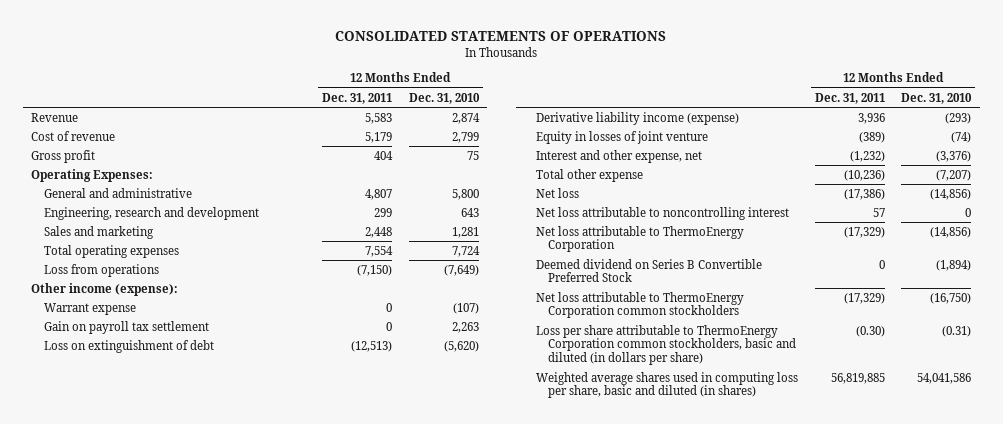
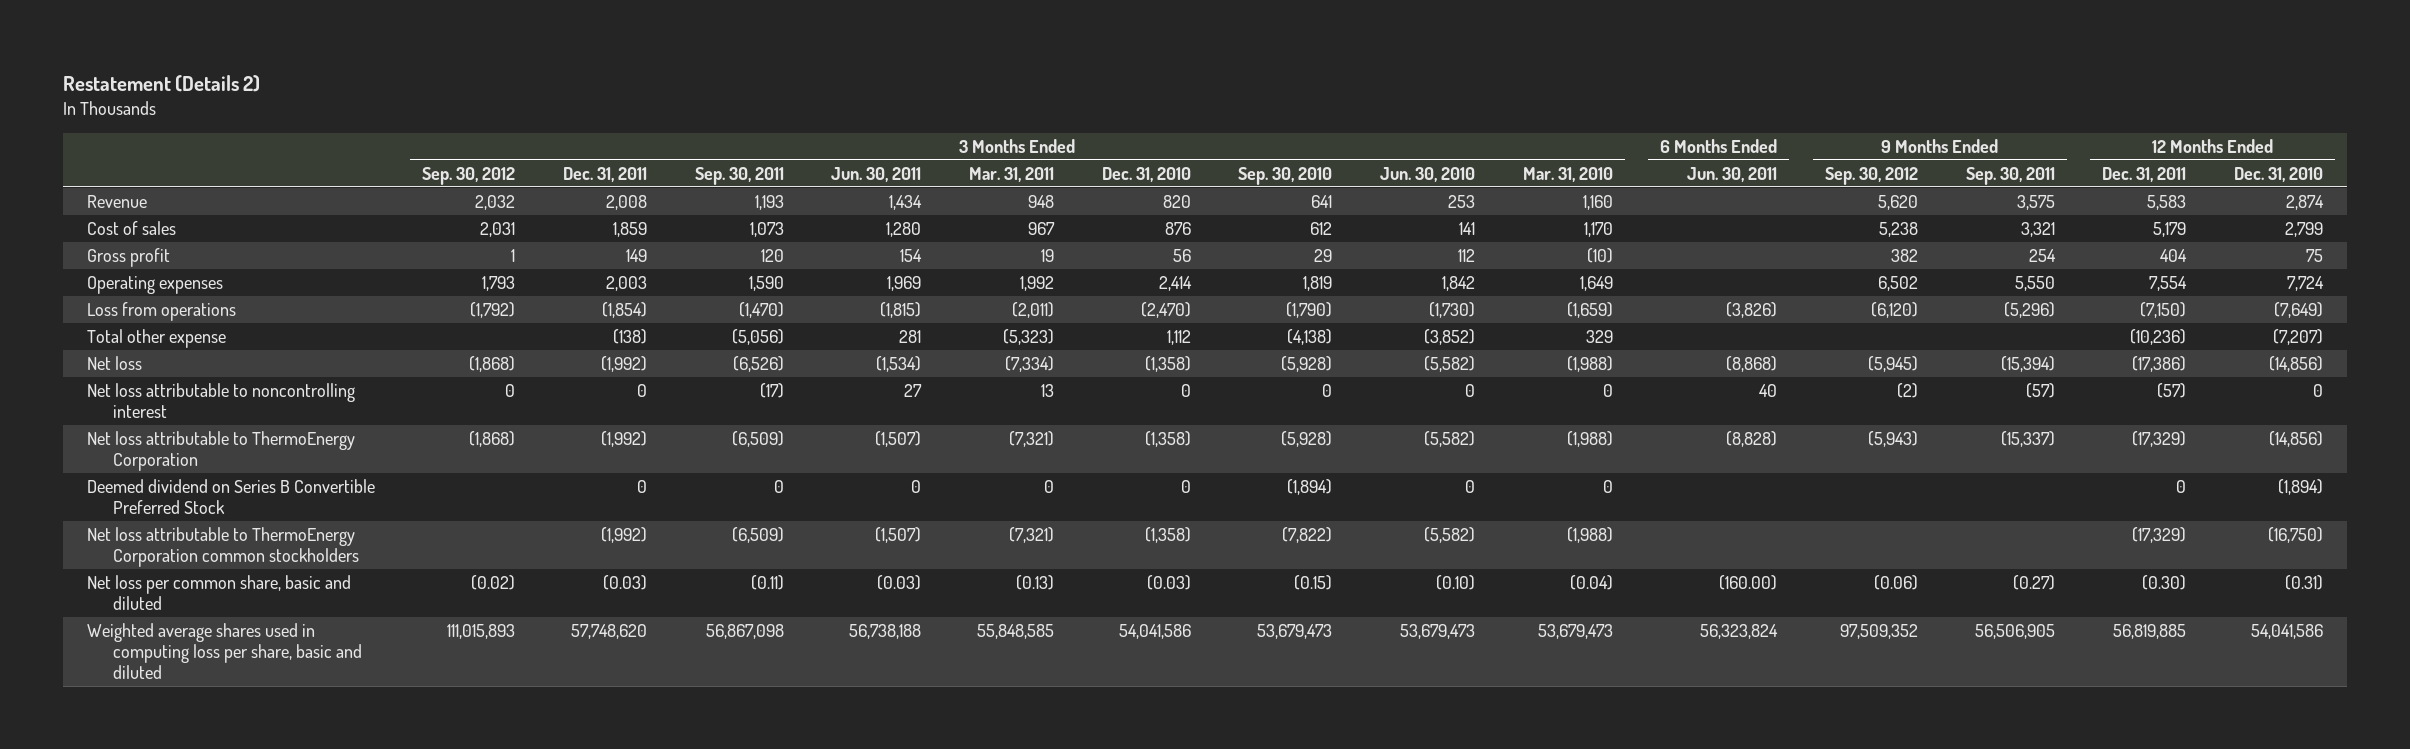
- CONSOLIDATED STATEMENTS OF OPERATIONS
+ Restatement (Details 2)
- | 12 Months Ended Dec. 31, 2011 | 12 Months Ended Dec. 31, 2010
+ | 3 Months Ended Sep. 30, 2012 | 3 Months Ended Dec. 31, 2011 | 3 Months Ended Sep. 30, 2011 | 3 Months Ended Jun. 30, 2011 | 3 Months Ended Mar. 31, 2011 | 3 Months Ended Dec. 31, 2010 | 3 Months Ended Sep. 30, 2010 | 3 Months Ended Jun. 30, 2010 | 3 Months Ended Mar. 31, 2010 | 6 Months Ended Jun. 30, 2011 | 9 Months Ended Sep. 30, 2012 | 9 Months Ended Sep. 30, 2011 | 12 Months Ended Dec. 31, 2011 | 12 Months Ended Dec. 31, 2010
- Cost of revenue | 5,179 | 2,799
+ Cost of sales | 2,031 | 1,859 | 1,073 | 1,280 | 967 | 876 | 612 | 141 | 1,170 | | 5,238 | 3,321 | 5,179 | 2,799
- Operating Expenses:
- General and administrative | 4,807 | 5,800
- Engineering, research and development | 299 | 643
- Sales and marketing | 2,448 | 1,281
- Total operating expenses | 7,554 | 7,724
+ Operating expenses | 1,793 | 2,003 | 1,590 | 1,969 | 1,992 | 2,414 | 1,819 | 1,842 | 1,649 | | 6,502 | 5,550 | 7,554 | 7,724
- Other income (expense):
- Warrant expense | 0 | (107)
- Gain on payroll tax settlement | 0 | 2,263
- Loss on extinguishment of debt | (12,513) | (5,620)
- Derivative liability income (expense) | 3,936 | (293)
- Equity in losses of joint venture | (389) | (74)
- Interest and other expense, net | (1,232) | (3,376)
- Net loss attributable to noncontrolling interest | 57 | 0
+ Net loss attributable to noncontrolling interest | 0 | 0 | (17) | 27 | 13 | 0 | 0 | 0 | 0 | 40 | (2) | (57) | (57) | 0
- Loss per share attributable to ThermoEnergy Corporation common stockholders, basic and diluted (in dollars per share) | (0.30) | (0.31)
- Weighted average shares used in computing loss per share, basic and diluted (in shares) | 56,819,885 | 54,041,586
+ Net loss per common share, basic and diluted | (0.02) | (0.03) | (0.11) | (0.03) | (0.13) | (0.03) | (0.15) | (0.10) | (0.04) | (160.00) | (0.06) | (0.27) | (0.30) | (0.31)
+ Weighted average shares used in computing loss per share, basic and diluted | 111,015,893 | 57,748,620 | 56,867,098 | 56,738,188 | 55,848,585 | 54,041,586 | 53,679,473 | 53,679,473 | 53,679,473 | 56,323,824 | 97,509,352 | 56,506,905 | 56,819,885 | 54,041,586

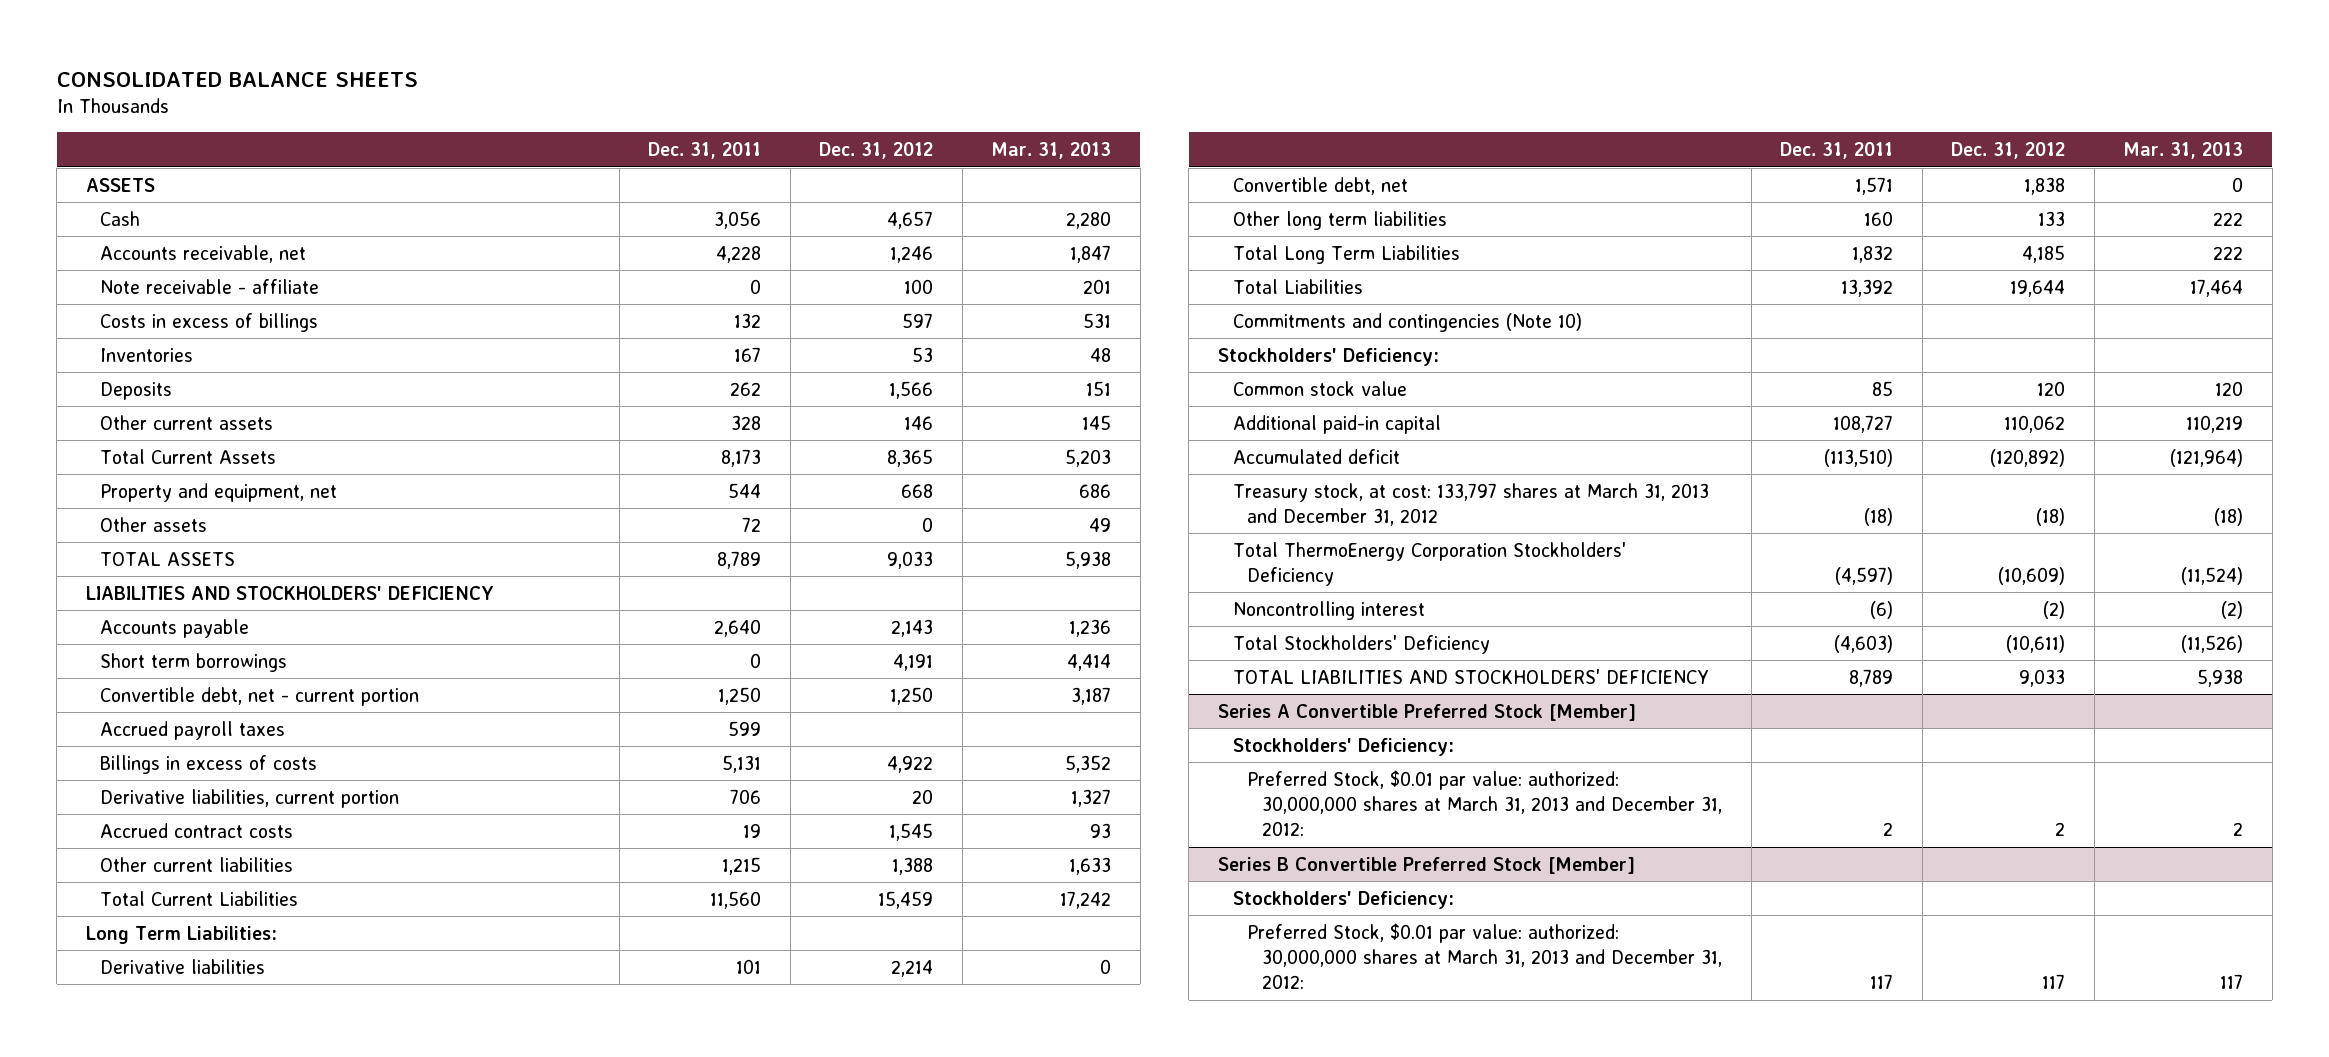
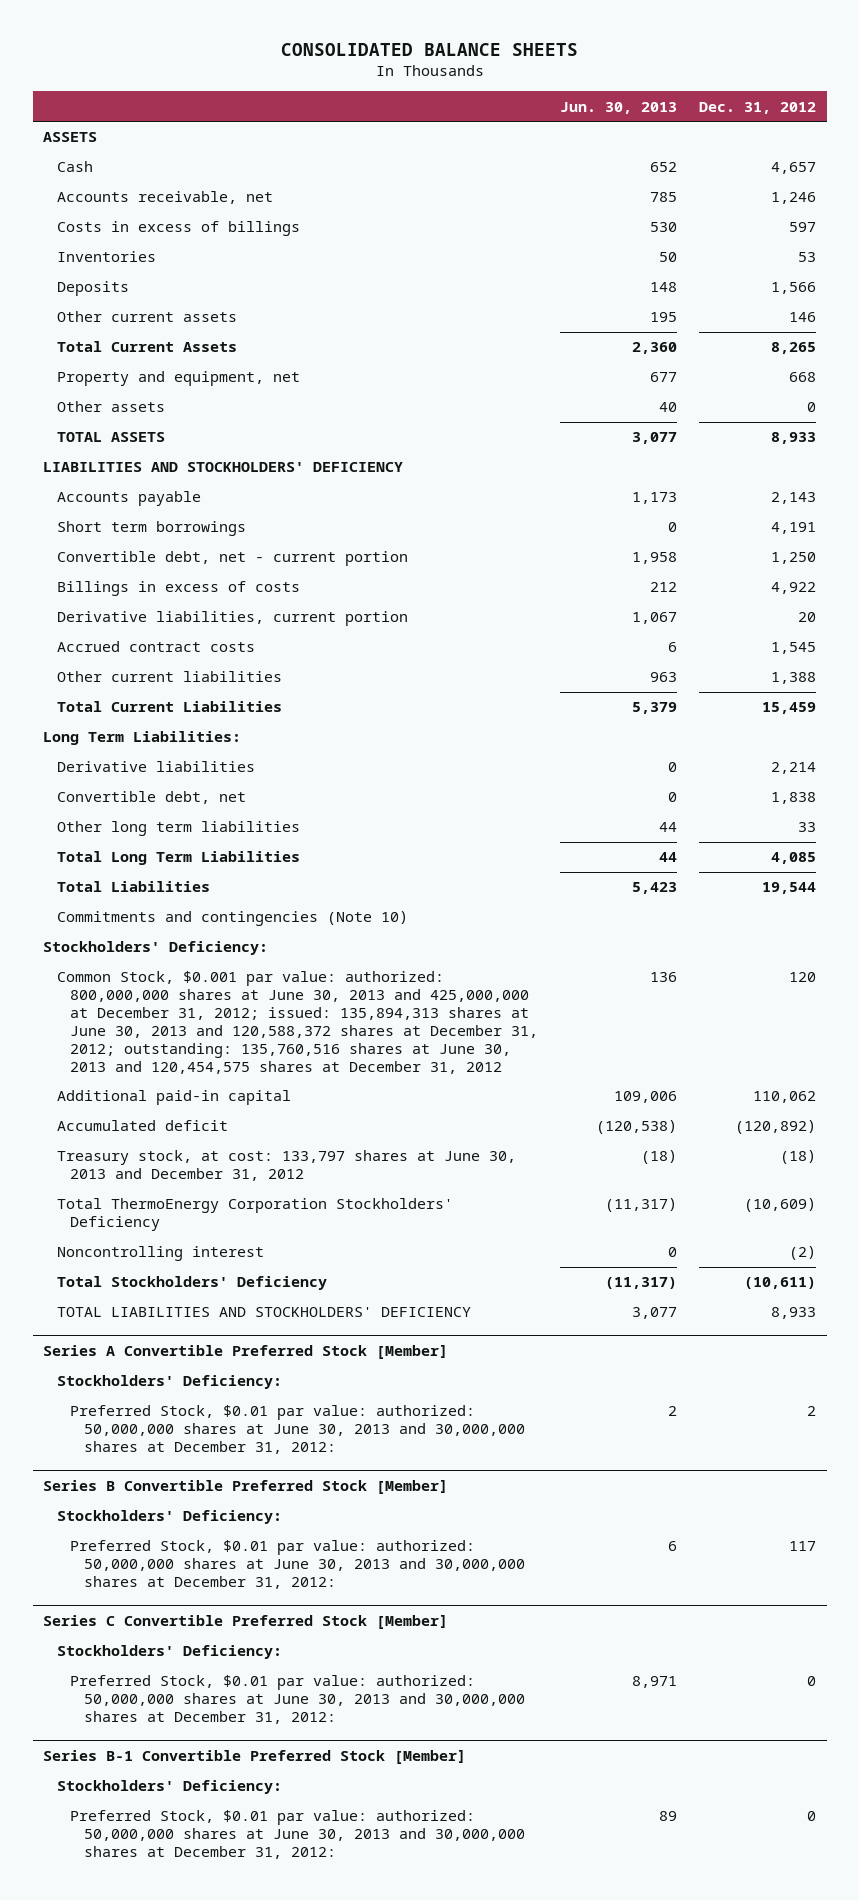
- | Dec. 31, 2011 | Dec. 31, 2012 | Mar. 31, 2013
+ | Jun. 30, 2013 | Dec. 31, 2012
- Note receivable - affiliate | 0 | 100 | 201
- Total Current Assets | 8,173 | 8,365 | 5,203
+ Total Current Assets | 2,360 | 8,265
- TOTAL ASSETS | 8,789 | 9,033 | 5,938
+ TOTAL ASSETS | 3,077 | 8,933
- Accrued payroll taxes | 599 | |
- Other long term liabilities | 160 | 133 | 222
- Total Long Term Liabilities | 1,832 | 4,185 | 222
- Total Liabilities | 13,392 | 19,644 | 17,464
+ Other long term liabilities | 44 | 33
+ Total Long Term Liabilities | 44 | 4,085
+ Total Liabilities | 5,423 | 19,544
- Common stock value | 85 | 120 | 120
+ Common Stock, $0.001 par value: authorized: 800,000,000 shares at June 30, 2013 and 425,000,000 at December 31, 2012; issued: 135,894,313 shares at June 30, 2013 and 120,588,372 shares at December 31, 2012; outstanding: 135,760,516 shares at June 30, 2013 and 120,454,575 shares at December 31, 2012 | 136 | 120
- Treasury stock, at cost: 133,797 shares at March 31, 2013 and December 31, 2012 | (18) | (18) | (18)
+ Treasury stock, at cost: 133,797 shares at June 30, 2013 and December 31, 2012 | (18) | (18)
- TOTAL LIABILITIES AND STOCKHOLDERS' DEFICIENCY | 8,789 | 9,033 | 5,938
+ TOTAL LIABILITIES AND STOCKHOLDERS' DEFICIENCY | 3,077 | 8,933
@ Series A Convertible Preferred Stock [Member]
- Preferred Stock, $0.01 par value: authorized: 30,000,000 shares at March 31, 2013 and December 31, 2012: | 2 | 2 | 2
+ Preferred Stock, $0.01 par value: authorized: 50,000,000 shares at June 30, 2013 and 30,000,000 shares at December 31, 2012: | 2 | 2
@ Series B Convertible Preferred Stock [Member]
- Preferred Stock, $0.01 par value: authorized: 30,000,000 shares at March 31, 2013 and December 31, 2012: | 117 | 117 | 117
+ Preferred Stock, $0.01 par value: authorized: 50,000,000 shares at June 30, 2013 and 30,000,000 shares at December 31, 2012: | 6 | 117
+ Series C Convertible Preferred Stock [Member]
+ Stockholders' Deficiency:
+ Preferred Stock, $0.01 par value: authorized: 50,000,000 shares at June 30, 2013 and 30,000,000 shares at December 31, 2012: | 8,971 | 0
+ Series B-1 Convertible Preferred Stock [Member]
+ Stockholders' Deficiency:
+ Preferred Stock, $0.01 par value: authorized: 50,000,000 shares at June 30, 2013 and 30,000,000 shares at December 31, 2012: | 89 | 0

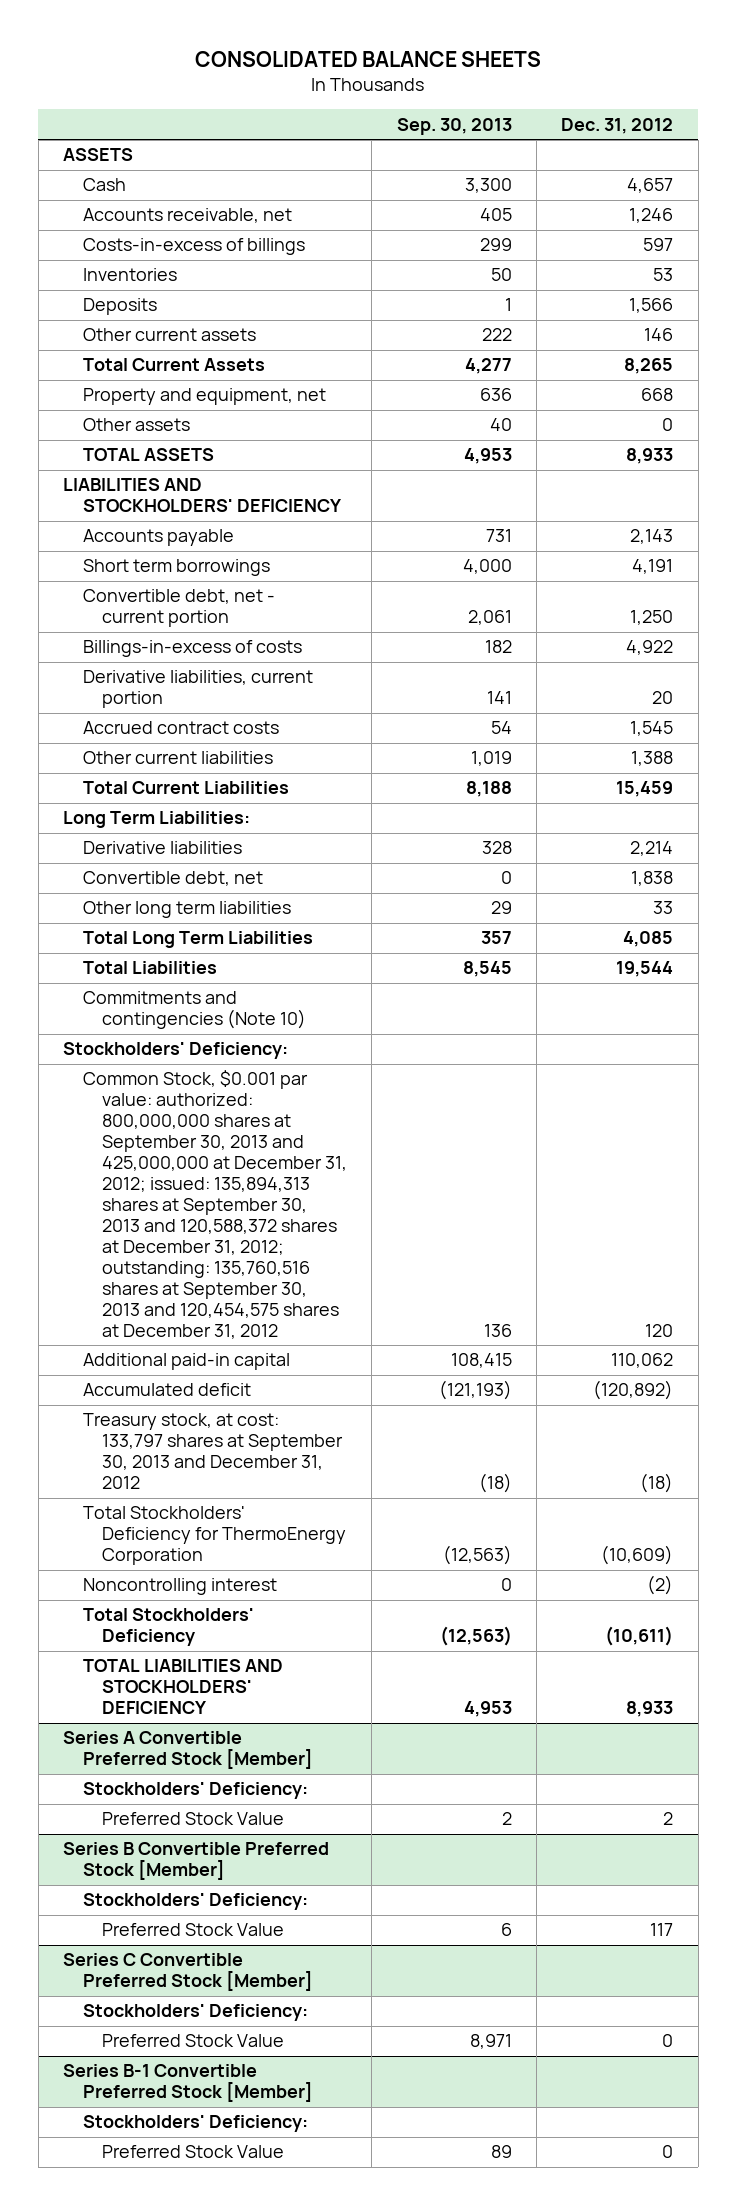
- | Jun. 30, 2013 | Dec. 31, 2012
+ | Sep. 30, 2013 | Dec. 31, 2012
- Costs in excess of billings | 530 | 597
+ Costs-in-excess of billings | 299 | 597
- Billings in excess of costs | 212 | 4,922
+ Billings-in-excess of costs | 182 | 4,922
- Common Stock, $0.001 par value: authorized: 800,000,000 shares at June 30, 2013 and 425,000,000 at December 31, 2012; issued: 135,894,313 shares at June 30, 2013 and 120,588,372 shares at December 31, 2012; outstanding: 135,760,516 shares at June 30, 2013 and 120,454,575 shares at December 31, 2012 | 136 | 120
+ Common Stock, $0.001 par value: authorized: 800,000,000 shares at September 30, 2013 and 425,000,000 at December 31, 2012; issued: 135,894,313 shares at September 30, 2013 and 120,588,372 shares at December 31, 2012; outstanding: 135,760,516 shares at September 30, 2013 and 120,454,575 shares at December 31, 2012 | 136 | 120
- Treasury stock, at cost: 133,797 shares at June 30, 2013 and December 31, 2012 | (18) | (18)
- Total ThermoEnergy Corporation Stockholders' Deficiency | (11,317) | (10,609)
+ Treasury stock, at cost: 133,797 shares at September 30, 2013 and December 31, 2012 | (18) | (18)
+ Total Stockholders' Deficiency for ThermoEnergy Corporation | (12,563) | (10,609)
@ Series A Convertible Preferred Stock [Member]
- Preferred Stock, $0.01 par value: authorized: 50,000,000 shares at June 30, 2013 and 30,000,000 shares at December 31, 2012: | 2 | 2
+ Preferred Stock Value | 2 | 2
@ Series B Convertible Preferred Stock [Member]
- Preferred Stock, $0.01 par value: authorized: 50,000,000 shares at June 30, 2013 and 30,000,000 shares at December 31, 2012: | 6 | 117
+ Preferred Stock Value | 6 | 117
@ Series C Convertible Preferred Stock [Member]
- Preferred Stock, $0.01 par value: authorized: 50,000,000 shares at June 30, 2013 and 30,000,000 shares at December 31, 2012: | 8,971 | 0
+ Preferred Stock Value | 8,971 | 0
@ Series B-1 Convertible Preferred Stock [Member]
- Preferred Stock, $0.01 par value: authorized: 50,000,000 shares at June 30, 2013 and 30,000,000 shares at December 31, 2012: | 89 | 0
+ Preferred Stock Value | 89 | 0

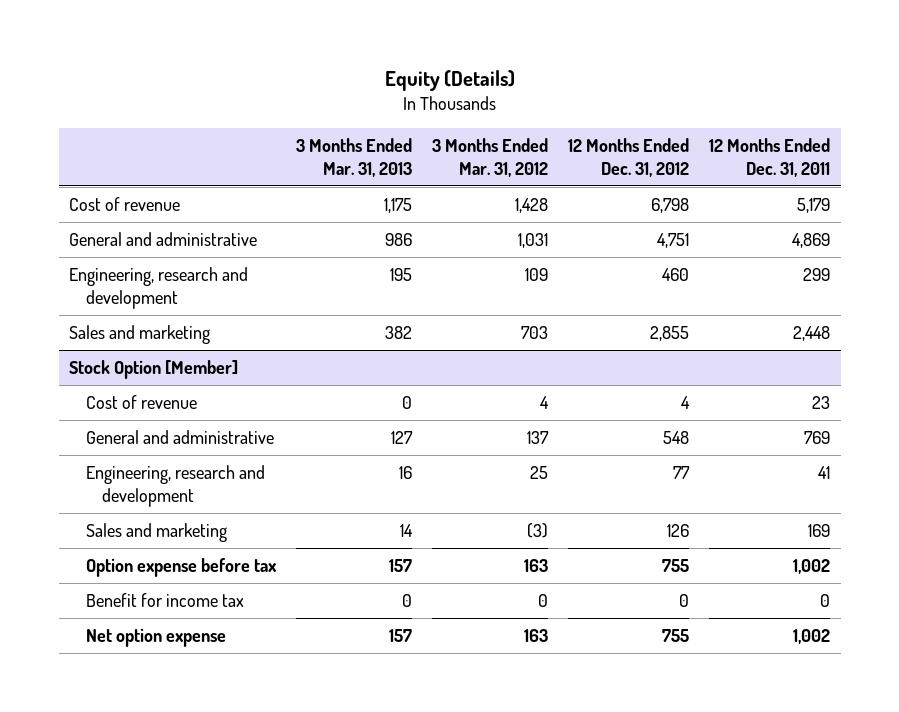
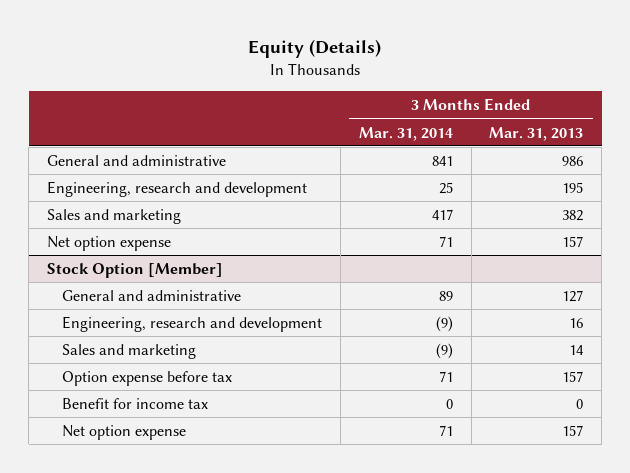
- | 3 Months Ended Mar. 31, 2013 | 3 Months Ended Mar. 31, 2012 | 12 Months Ended Dec. 31, 2012 | 12 Months Ended Dec. 31, 2011
+ | 3 Months Ended Mar. 31, 2014 | 3 Months Ended Mar. 31, 2013
- Cost of revenue | 1,175 | 1,428 | 6,798 | 5,179
+ Net option expense | 71 | 157
@ Stock Option [Member]
- Cost of revenue | 0 | 4 | 4 | 23

